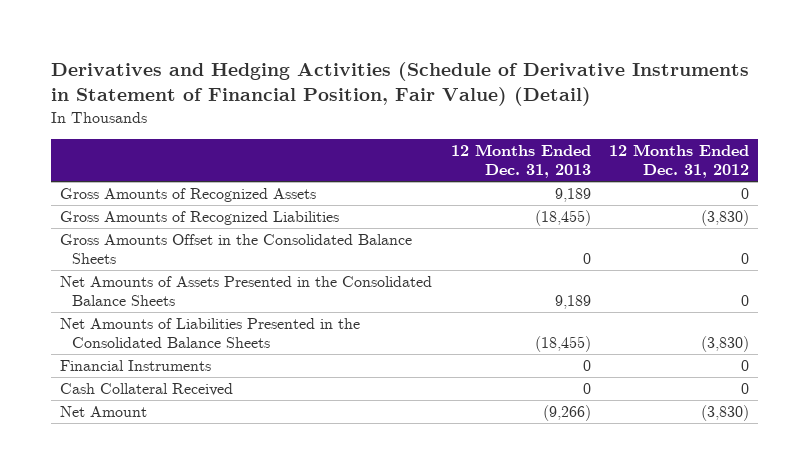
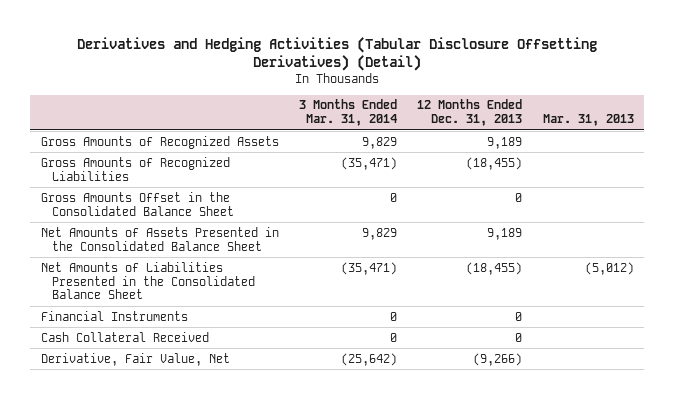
- Derivatives and Hedging Activities (Schedule of Derivative Instruments in Statement of Financial Position, Fair Value) (Detail)
+ Derivatives and Hedging Activities (Tabular Disclosure Offsetting Derivatives) (Detail)
- | 12 Months Ended Dec. 31, 2013 | 12 Months Ended Dec. 31, 2012
+ | 3 Months Ended Mar. 31, 2014 | 12 Months Ended Dec. 31, 2013 | Mar. 31, 2013
- Gross Amounts Offset in the Consolidated Balance Sheets | 0 | 0
- Net Amounts of Assets Presented in the Consolidated Balance Sheets | 9,189 | 0
- Net Amounts of Liabilities Presented in the Consolidated Balance Sheets | (18,455) | (3,830)
+ Gross Amounts Offset in the Consolidated Balance Sheet | 0 | 0 |
+ Net Amounts of Assets Presented in the Consolidated Balance Sheet | 9,829 | 9,189 |
+ Net Amounts of Liabilities Presented in the Consolidated Balance Sheet | (35,471) | (18,455) | (5,012)
- Net Amount | (9,266) | (3,830)
+ Derivative, Fair Value, Net | (25,642) | (9,266) |

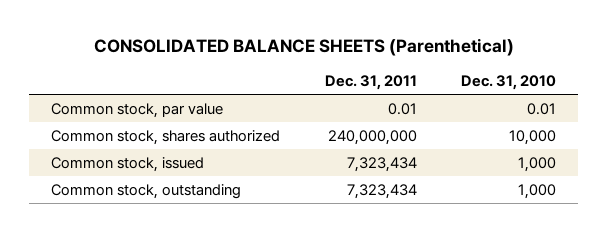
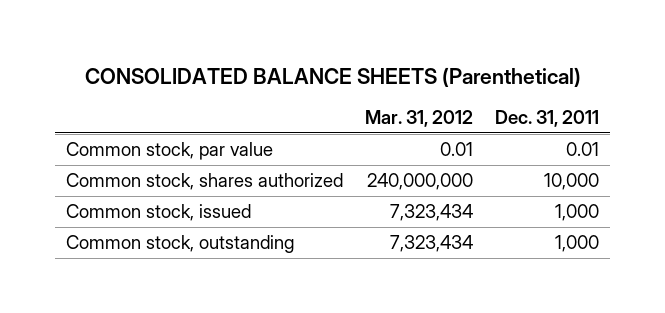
- | Dec. 31, 2011 | Dec. 31, 2010
+ | Mar. 31, 2012 | Dec. 31, 2011
- Common stock, shares authorized | 240,000,000 | 10,000
- Common stock, issued | 7,323,434 | 1,000
- Common stock, outstanding | 7,323,434 | 1,000
+ Common stock, shares authorized | 240,000,000 | 10,000
+ Common stock, issued | 7,323,434 | 1,000
+ Common stock, outstanding | 7,323,434 | 1,000

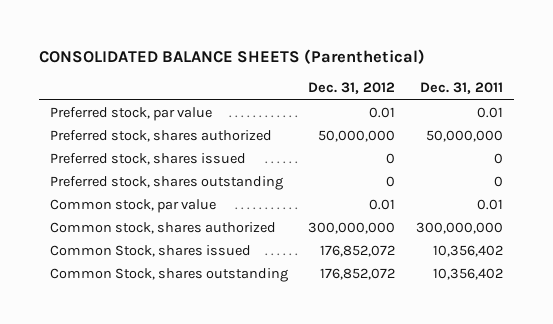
- | Mar. 31, 2012 | Dec. 31, 2011
+ | Dec. 31, 2012 | Dec. 31, 2011
+ Preferred stock, par value | 0.01 | 0.01
+ Preferred stock, shares authorized | 50,000,000 | 50,000,000
+ Preferred stock, shares issued | 0 | 0
+ Preferred stock, shares outstanding | 0 | 0
- Common stock, shares authorized | 240,000,000 | 10,000
- Common stock, issued | 7,323,434 | 1,000
- Common stock, outstanding | 7,323,434 | 1,000
+ Common stock, shares authorized | 300,000,000 | 300,000,000
+ Common Stock, shares issued | 176,852,072 | 10,356,402
+ Common Stock, shares outstanding | 176,852,072 | 10,356,402

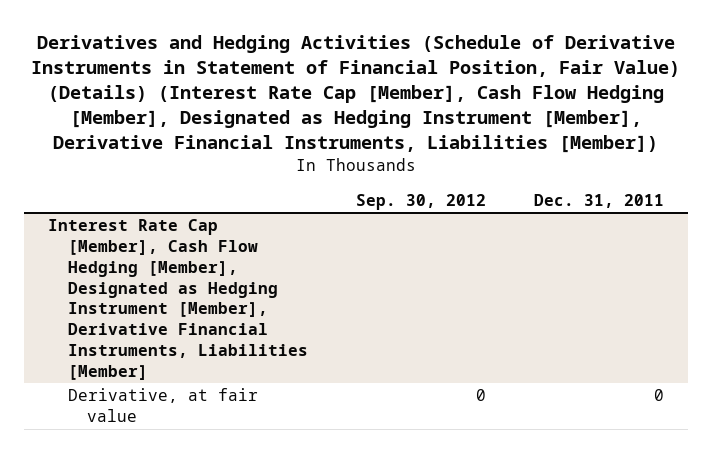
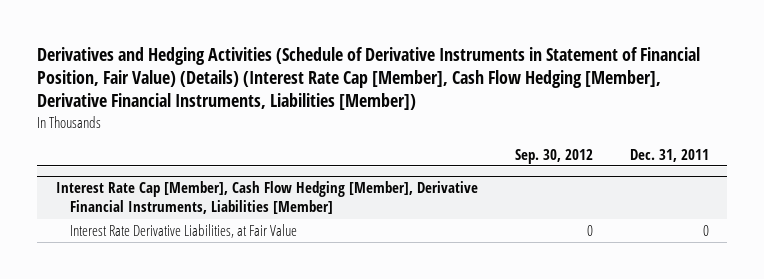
- Derivatives and Hedging Activities (Schedule of Derivative Instruments in Statement of Financial Position, Fair Value) (Details) (Interest Rate Cap [Member], Cash Flow Hedging [Member], Designated as Hedging Instrument [Member], Derivative Financial Instruments, Liabilities [Member])
+ Derivatives and Hedging Activities (Schedule of Derivative Instruments in Statement of Financial Position, Fair Value) (Details) (Interest Rate Cap [Member], Cash Flow Hedging [Member], Derivative Financial Instruments, Liabilities [Member])
- Interest Rate Cap [Member], Cash Flow Hedging [Member], Designated as Hedging Instrument [Member], Derivative Financial Instruments, Liabilities [Member]
- Derivative, at fair value | 0 | 0
+ Interest Rate Cap [Member], Cash Flow Hedging [Member], Derivative Financial Instruments, Liabilities [Member]
+ Interest Rate Derivative Liabilities, at Fair Value | 0 | 0

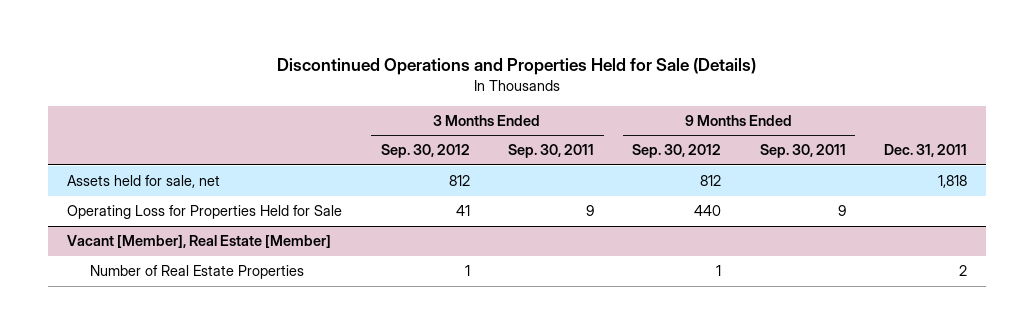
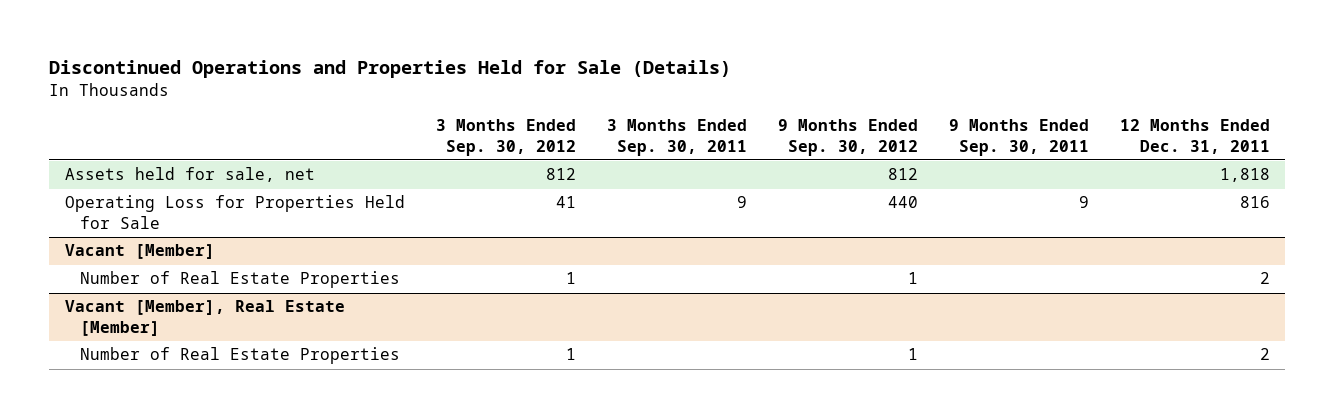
- | 3 Months Ended Sep. 30, 2012 | 3 Months Ended Sep. 30, 2011 | 9 Months Ended Sep. 30, 2012 | 9 Months Ended Sep. 30, 2011 | Dec. 31, 2011
+ | 3 Months Ended Sep. 30, 2012 | 3 Months Ended Sep. 30, 2011 | 9 Months Ended Sep. 30, 2012 | 9 Months Ended Sep. 30, 2011 | 12 Months Ended Dec. 31, 2011
+ Vacant [Member]
+ Number of Real Estate Properties | 1 | | 1 | | 2

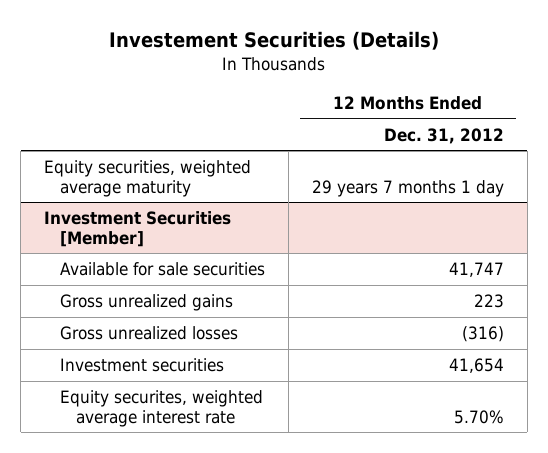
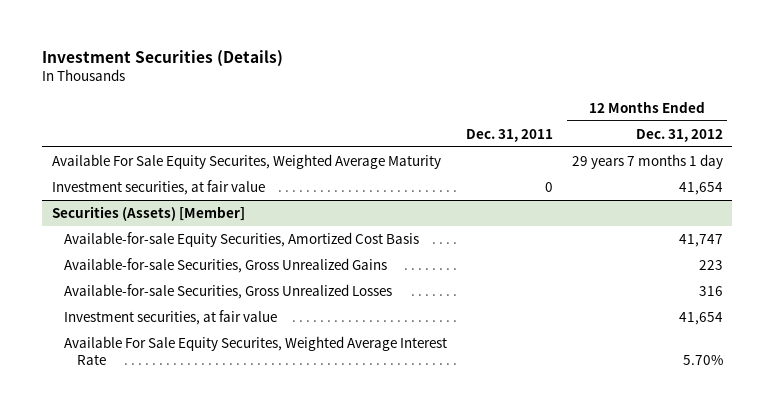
- Investement Securities (Details)
+ Investment Securities (Details)
- | 12 Months Ended Dec. 31, 2012
+ | Dec. 31, 2011 | 12 Months Ended Dec. 31, 2012
- Equity securities, weighted average maturity | 29 years 7 months 1 day
- Investment Securities [Member]
- Available for sale securities | 41,747
- Gross unrealized gains | 223
- Gross unrealized losses | (316)
- Investment securities | 41,654
- Equity securites, weighted average interest rate | 5.70%
+ Available For Sale Equity Securites, Weighted Average Maturity | | 29 years 7 months 1 day
+ Investment securities, at fair value | 0 | 41,654
+ Securities (Assets) [Member]
+ Available-for-sale Equity Securities, Amortized Cost Basis | | 41,747
+ Available-for-sale Securities, Gross Unrealized Gains | | 223
+ Available-for-sale Securities, Gross Unrealized Losses | | 316
+ Investment securities, at fair value | | 41,654
+ Available For Sale Equity Securites, Weighted Average Interest Rate | | 5.70%

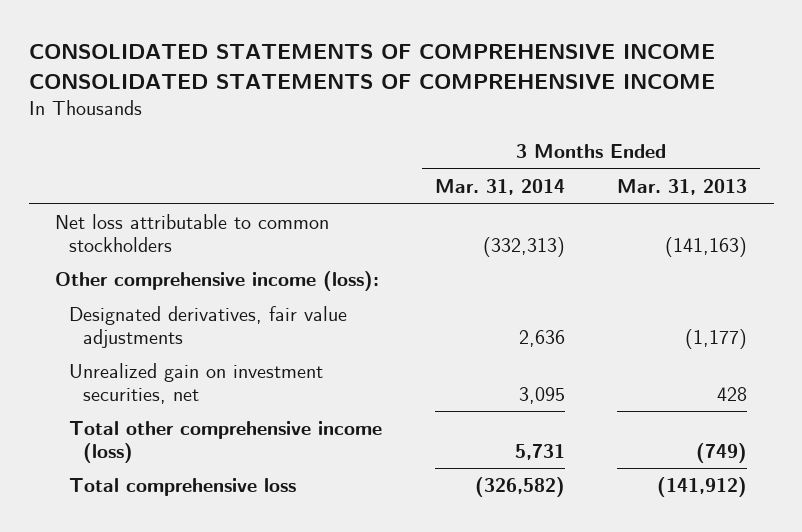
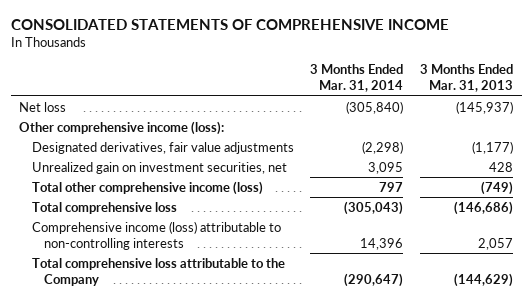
- CONSOLIDATED STATEMENTS OF COMPREHENSIVE INCOME CONSOLIDATED STATEMENTS OF COMPREHENSIVE INCOME
+ CONSOLIDATED STATEMENTS OF COMPREHENSIVE INCOME
- Net loss attributable to common stockholders | (332,313) | (141,163)
+ Net loss | (305,840) | (145,937)
- Designated derivatives, fair value adjustments | 2,636 | (1,177)
+ Designated derivatives, fair value adjustments | (2,298) | (1,177)
- Total other comprehensive income (loss) | 5,731 | (749)
- Total comprehensive loss | (326,582) | (141,912)
+ Total other comprehensive income (loss) | 797 | (749)
+ Total comprehensive loss | (305,043) | (146,686)
+ Comprehensive income (loss) attributable to non-controlling interests | 14,396 | 2,057
+ Total comprehensive loss attributable to the Company | (290,647) | (144,629)

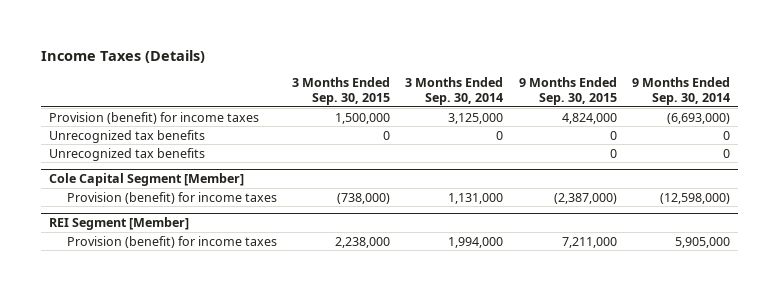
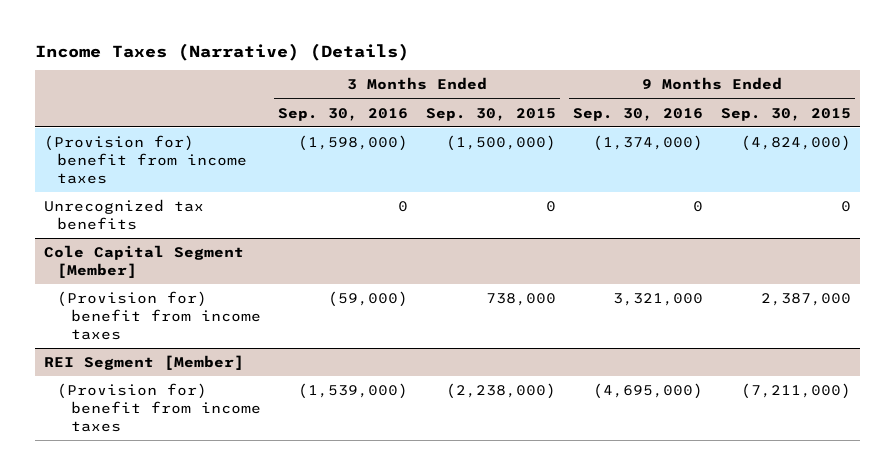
- Income Taxes (Details)
+ Income Taxes (Narrative) (Details)
- | 3 Months Ended Sep. 30, 2015 | 3 Months Ended Sep. 30, 2014 | 9 Months Ended Sep. 30, 2015 | 9 Months Ended Sep. 30, 2014
+ | 3 Months Ended Sep. 30, 2016 | 3 Months Ended Sep. 30, 2015 | 9 Months Ended Sep. 30, 2016 | 9 Months Ended Sep. 30, 2015
- Provision (benefit) for income taxes | 1,500,000 | 3,125,000 | 4,824,000 | (6,693,000)
+ (Provision for) benefit from income taxes | (1,598,000) | (1,500,000) | (1,374,000) | (4,824,000)
- Unrecognized tax benefits | | | 0 | 0
@ Cole Capital Segment [Member]
- Provision (benefit) for income taxes | (738,000) | 1,131,000 | (2,387,000) | (12,598,000)
+ (Provision for) benefit from income taxes | (59,000) | 738,000 | 3,321,000 | 2,387,000
@ REI Segment [Member]
- Provision (benefit) for income taxes | 2,238,000 | 1,994,000 | 7,211,000 | 5,905,000
+ (Provision for) benefit from income taxes | (1,539,000) | (2,238,000) | (4,695,000) | (7,211,000)

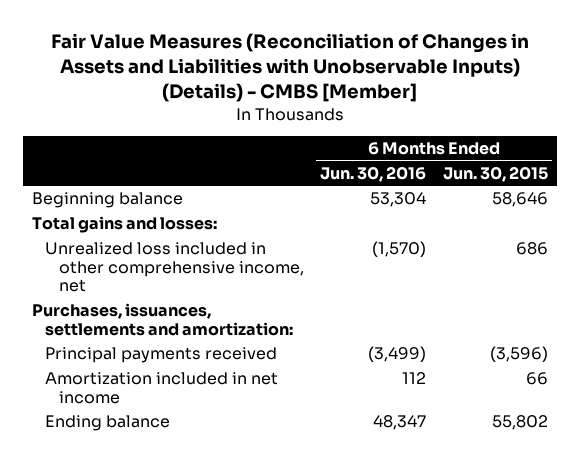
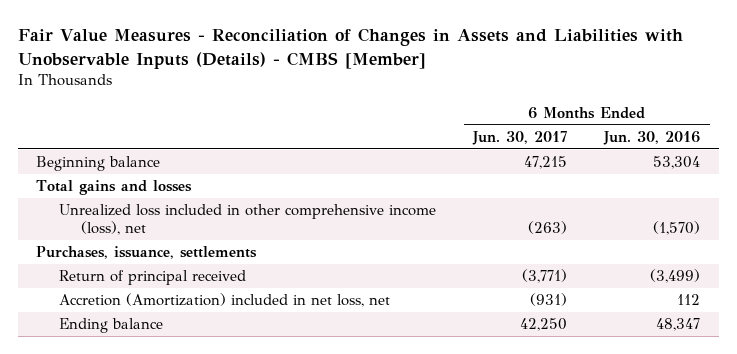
- Fair Value Measures (Reconciliation of Changes in Assets and Liabilities with Unobservable Inputs) (Details) - CMBS [Member]
+ Fair Value Measures - Reconciliation of Changes in Assets and Liabilities with Unobservable Inputs (Details) - CMBS [Member]
- | 6 Months Ended Jun. 30, 2016 | 6 Months Ended Jun. 30, 2015
+ | 6 Months Ended Jun. 30, 2017 | 6 Months Ended Jun. 30, 2016
- Total gains and losses:
- Unrealized loss included in other comprehensive income, net | (1,570) | 686
- Purchases, issuances, settlements and amortization:
- Principal payments received | (3,499) | (3,596)
- Amortization included in net income | 112 | 66
+ Total gains and losses
+ Unrealized loss included in other comprehensive income (loss), net | (263) | (1,570)
+ Purchases, issuance, settlements
+ Return of principal received | (3,771) | (3,499)
+ Accretion (Amortization) included in net loss, net | (931) | 112

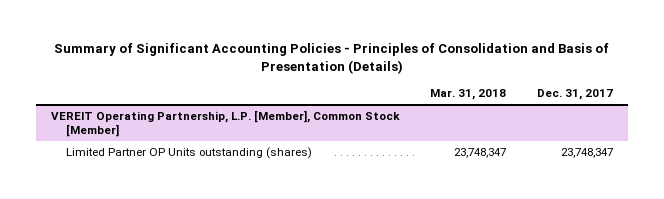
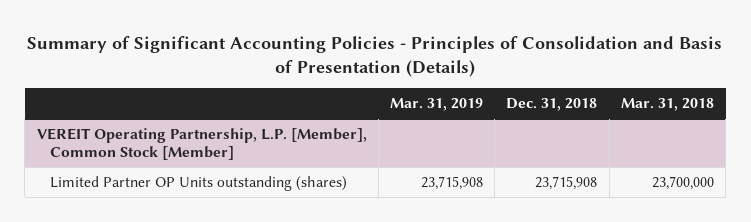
- | Mar. 31, 2018 | Dec. 31, 2017
+ | Mar. 31, 2019 | Dec. 31, 2018 | Mar. 31, 2018
@ VEREIT Operating Partnership, L.P. [Member], Common Stock [Member]
- Limited Partner OP Units outstanding (shares) | 23,748,347 | 23,748,347
+ Limited Partner OP Units outstanding (shares) | 23,715,908 | 23,715,908 | 23,700,000

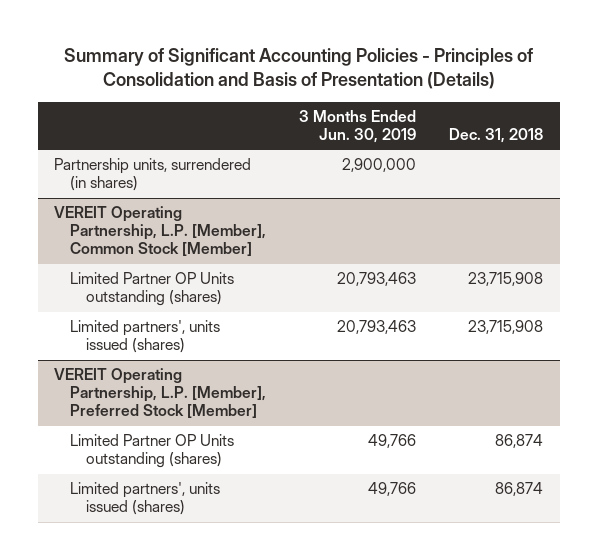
- | Mar. 31, 2019 | Dec. 31, 2018 | Mar. 31, 2018
+ | 3 Months Ended Jun. 30, 2019 | Dec. 31, 2018
+ Partnership units, surrendered (in shares) | 2,900,000 |
@ VEREIT Operating Partnership, L.P. [Member], Common Stock [Member]
+ Limited partners', units issued (shares) | 20,793,463 | 23,715,908
+ VEREIT Operating Partnership, L.P. [Member], Preferred Stock [Member]
+ Limited Partner OP Units outstanding (shares) | 49,766 | 86,874
+ Limited partners', units issued (shares) | 49,766 | 86,874

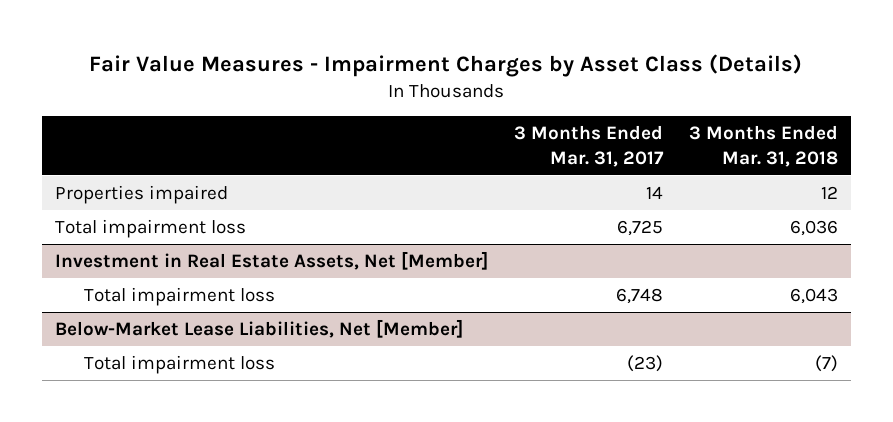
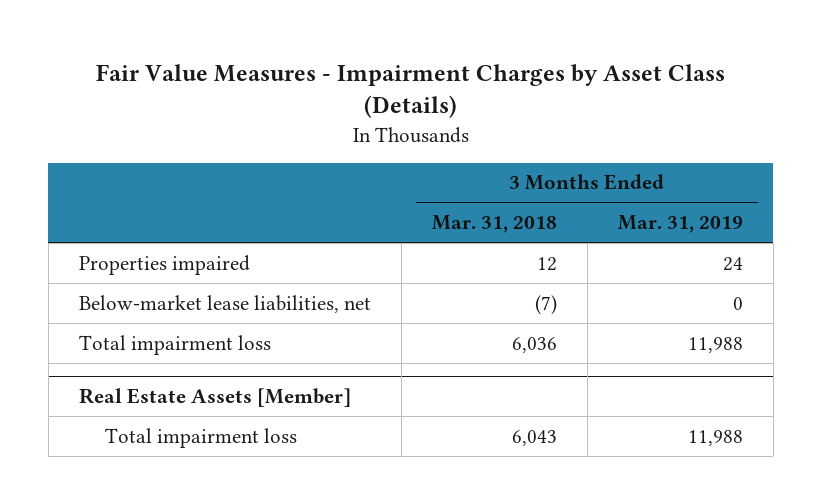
- | 3 Months Ended Mar. 31, 2017 | 3 Months Ended Mar. 31, 2018
+ | 3 Months Ended Mar. 31, 2018 | 3 Months Ended Mar. 31, 2019
+ Below-market lease liabilities, net | (7) | 0
- Investment in Real Estate Assets, Net [Member]
+ Real Estate Assets [Member]
- Below-Market Lease Liabilities, Net [Member]
- Total impairment loss | (23) | (7)

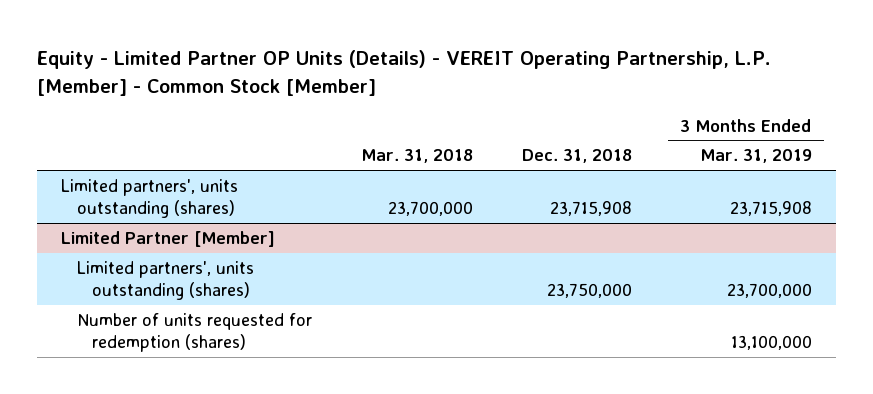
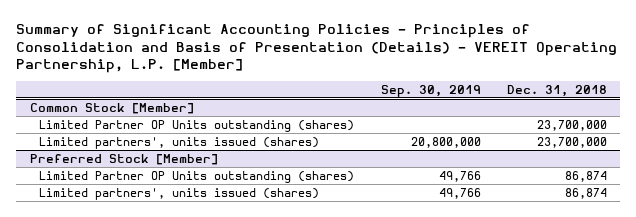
- Equity - Limited Partner OP Units (Details) - VEREIT Operating Partnership, L.P. [Member] - Common Stock [Member]
+ Summary of Significant Accounting Policies - Principles of Consolidation and Basis of Presentation (Details) - VEREIT Operating Partnership, L.P. [Member]
- | Mar. 31, 2018 | Dec. 31, 2018 | 3 Months Ended Mar. 31, 2019
+ | Sep. 30, 2019 | Dec. 31, 2018
- Limited partners', units outstanding (shares) | 23,700,000 | 23,715,908 | 23,715,908
- Limited Partner [Member]
- Limited partners', units outstanding (shares) | | 23,750,000 | 23,700,000
- Number of units requested for redemption (shares) | | | 13,100,000
+ Common Stock [Member]
+ Limited Partner OP Units outstanding (shares) | | 23,700,000
+ Limited partners', units issued (shares) | 20,800,000 | 23,700,000
+ Preferred Stock [Member]
+ Limited Partner OP Units outstanding (shares) | 49,766 | 86,874
+ Limited partners', units issued (shares) | 49,766 | 86,874

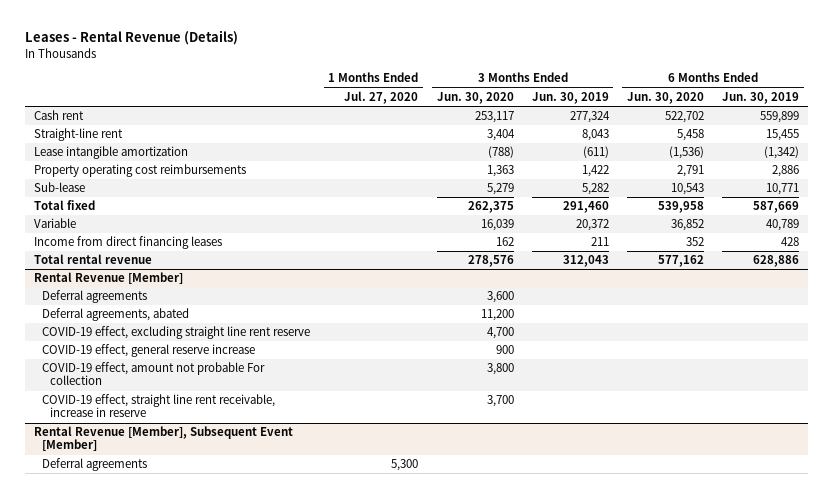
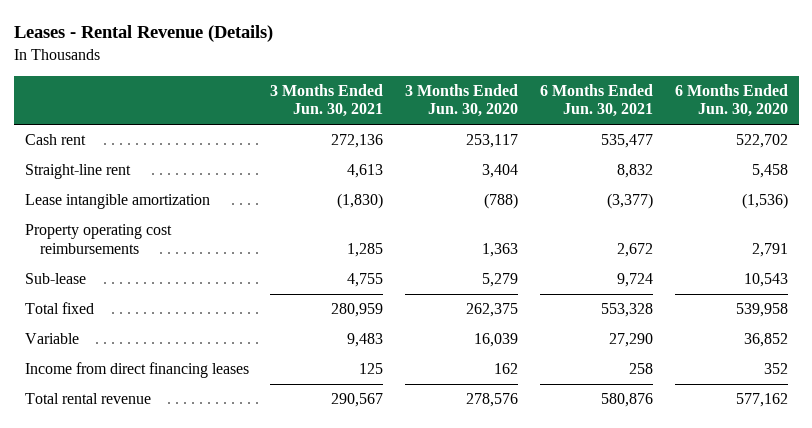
- | 1 Months Ended Jul. 27, 2020 | 3 Months Ended Jun. 30, 2020 | 3 Months Ended Jun. 30, 2019 | 6 Months Ended Jun. 30, 2020 | 6 Months Ended Jun. 30, 2019
+ | 3 Months Ended Jun. 30, 2021 | 3 Months Ended Jun. 30, 2020 | 6 Months Ended Jun. 30, 2021 | 6 Months Ended Jun. 30, 2020
- Rental Revenue [Member]
- Deferral agreements | | 3,600 | | |
- Deferral agreements, abated | | 11,200 | | |
- COVID-19 effect, excluding straight line rent reserve | | 4,700 | | |
- COVID-19 effect, general reserve increase | | 900 | | |
- COVID-19 effect, amount not probable For collection | | 3,800 | | |
- COVID-19 effect, straight line rent receivable, increase in reserve | | 3,700 | | |
- Rental Revenue [Member], Subsequent Event [Member]
- Deferral agreements | 5,300 | | | |

